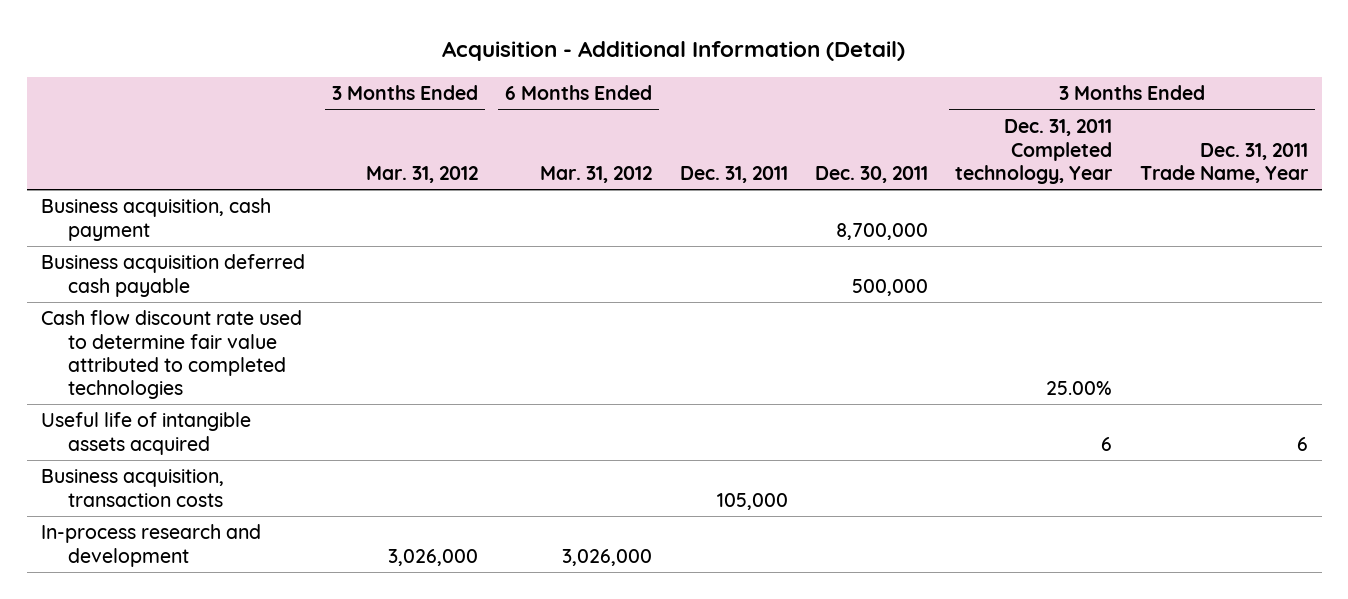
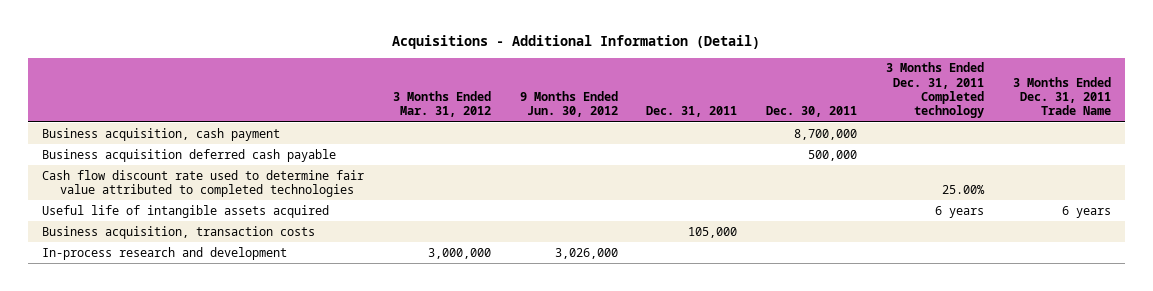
- Acquisition - Additional Information (Detail)
+ Acquisitions - Additional Information (Detail)
- | 3 Months Ended Mar. 31, 2012 | 6 Months Ended Mar. 31, 2012 | Dec. 31, 2011 | Dec. 30, 2011 | 3 Months Ended Dec. 31, 2011 Completed technology, Year | 3 Months Ended Dec. 31, 2011 Trade Name, Year
+ | 3 Months Ended Mar. 31, 2012 | 9 Months Ended Jun. 30, 2012 | Dec. 31, 2011 | Dec. 30, 2011 | 3 Months Ended Dec. 31, 2011 Completed technology | 3 Months Ended Dec. 31, 2011 Trade Name
- In-process research and development | 3,026,000 | 3,026,000 | | | |
+ In-process research and development | 3,000,000 | 3,026,000 | | | |

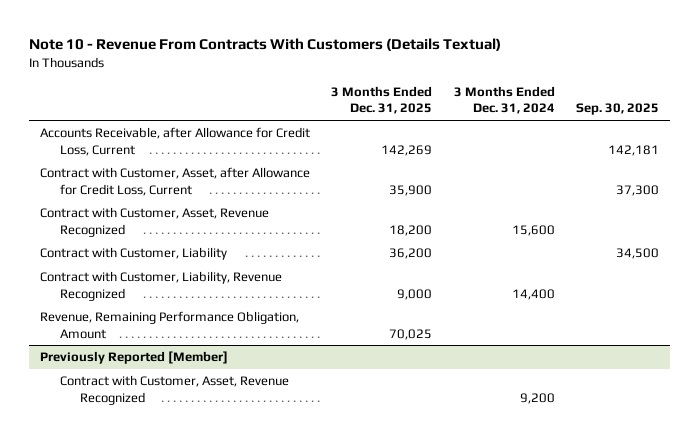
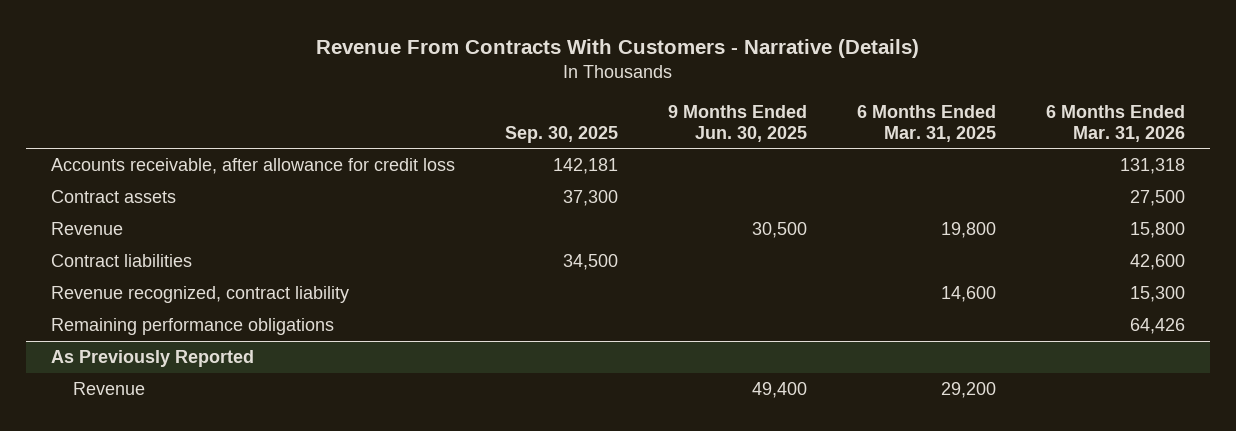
- Note 10 - Revenue From Contracts With Customers (Details Textual)
+ Revenue From Contracts With Customers - Narrative (Details)
- | 3 Months Ended Dec. 31, 2025 | 3 Months Ended Dec. 31, 2024 | Sep. 30, 2025
+ | Sep. 30, 2025 | 9 Months Ended Jun. 30, 2025 | 6 Months Ended Mar. 31, 2025 | 6 Months Ended Mar. 31, 2026
- Accounts Receivable, after Allowance for Credit Loss, Current | 142,269 | | 142,181
- Contract with Customer, Asset, after Allowance for Credit Loss, Current | 35,900 | | 37,300
- Contract with Customer, Asset, Revenue Recognized | 18,200 | 15,600 |
- Contract with Customer, Liability | 36,200 | | 34,500
- Contract with Customer, Liability, Revenue Recognized | 9,000 | 14,400 |
- Revenue, Remaining Performance Obligation, Amount | 70,025 | |
- Previously Reported [Member]
- Contract with Customer, Asset, Revenue Recognized | | 9,200 |
+ Accounts receivable, after allowance for credit loss | 142,181 | | | 131,318
+ Contract assets | 37,300 | | | 27,500
+ Revenue | | 30,500 | 19,800 | 15,800
+ Contract liabilities | 34,500 | | | 42,600
+ Revenue recognized, contract liability | | | 14,600 | 15,300
+ Remaining performance obligations | | | | 64,426
+ As Previously Reported
+ Revenue | | 49,400 | 29,200 |

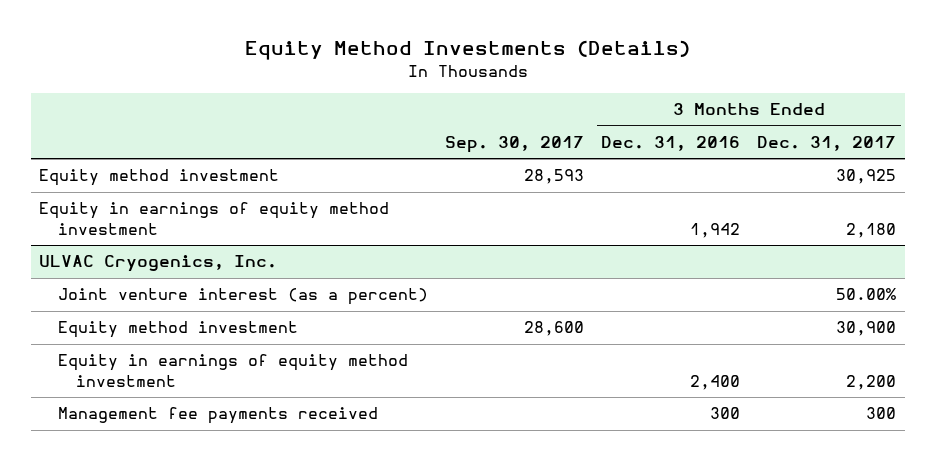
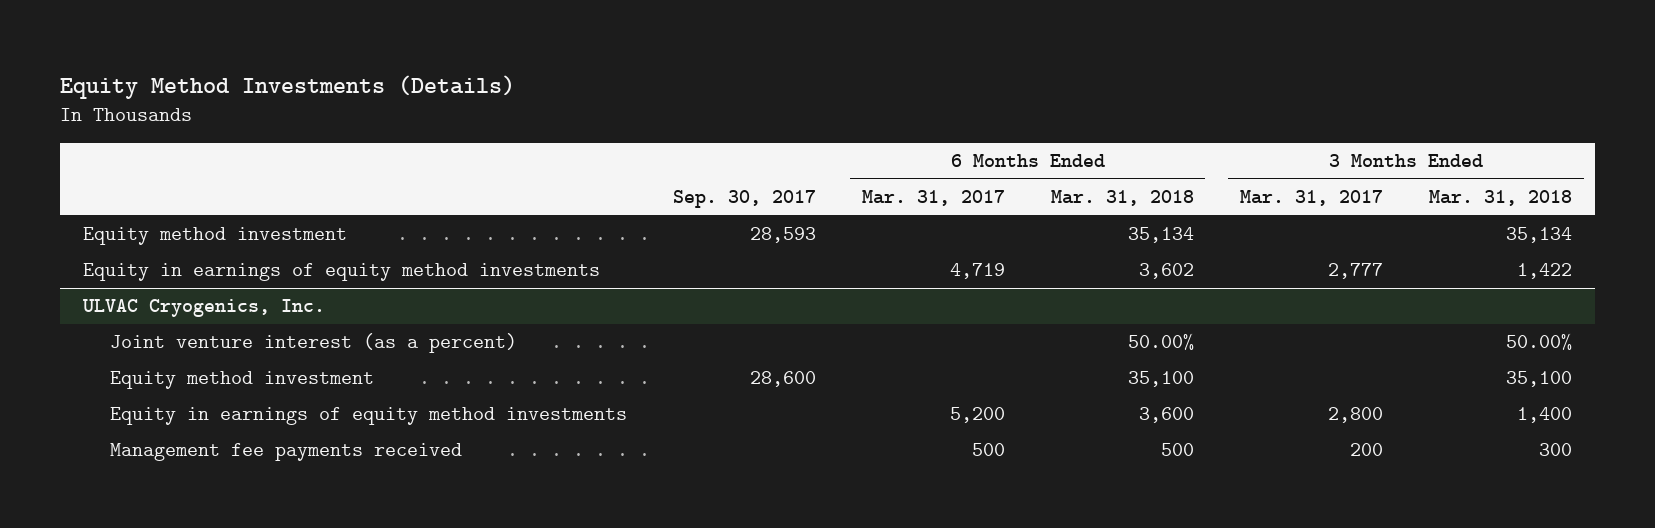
- | Sep. 30, 2017 | 3 Months Ended Dec. 31, 2016 | 3 Months Ended Dec. 31, 2017
+ | Sep. 30, 2017 | 6 Months Ended Mar. 31, 2017 | 6 Months Ended Mar. 31, 2018 | 3 Months Ended Mar. 31, 2017 | 3 Months Ended Mar. 31, 2018
- Equity in earnings of equity method investment | | 1,942 | 2,180
+ Equity in earnings of equity method investments | | 4,719 | 3,602 | 2,777 | 1,422
@ ULVAC Cryogenics, Inc.
- Equity in earnings of equity method investment | | 2,400 | 2,200
+ Equity in earnings of equity method investments | | 5,200 | 3,600 | 2,800 | 1,400

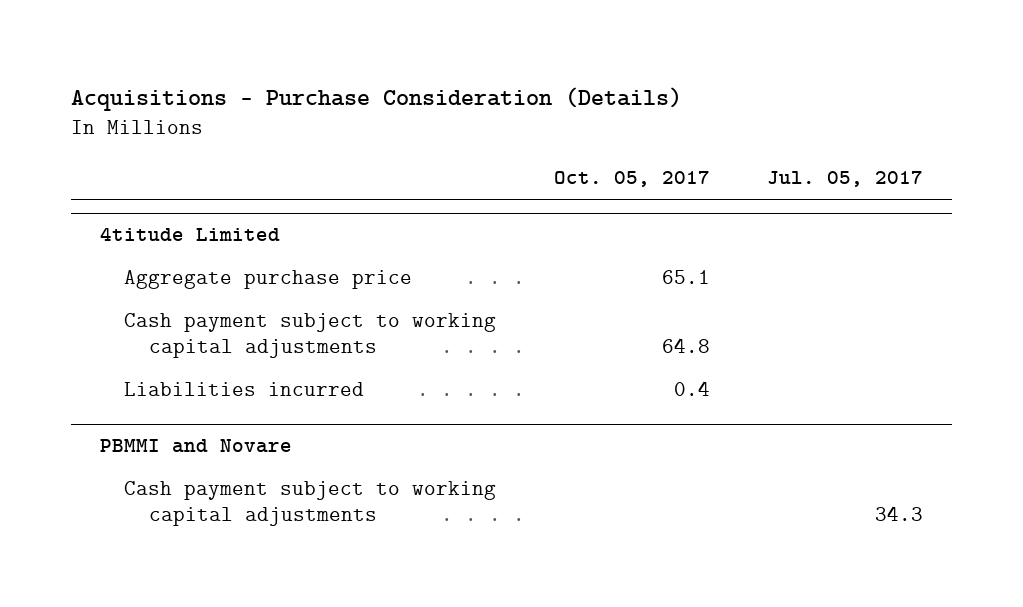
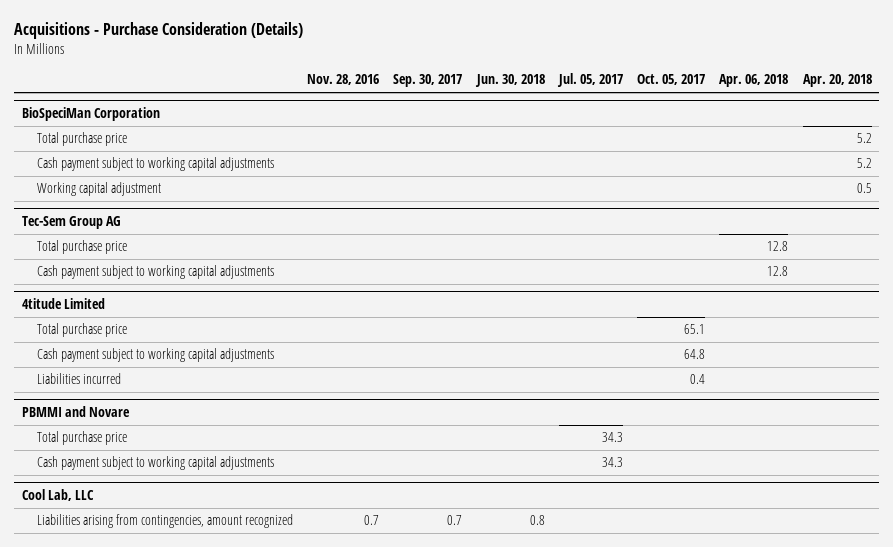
- | Oct. 05, 2017 | Jul. 05, 2017
+ | Nov. 28, 2016 | Sep. 30, 2017 | Jun. 30, 2018 | Jul. 05, 2017 | Oct. 05, 2017 | Apr. 06, 2018 | Apr. 20, 2018
+ BioSpeciMan Corporation
+ Total purchase price | | | | | | | 5.2
+ Cash payment subject to working capital adjustments | | | | | | | 5.2
+ Working capital adjustment | | | | | | | 0.5
+ Tec-Sem Group AG
+ Total purchase price | | | | | | 12.8 |
+ Cash payment subject to working capital adjustments | | | | | | 12.8 |
@ 4titude Limited
- Aggregate purchase price | 65.1 |
+ Total purchase price | | | | | 65.1 | |
@ PBMMI and Novare
+ Total purchase price | | | | 34.3 | | |
+ Cool Lab, LLC
+ Liabilities arising from contingencies, amount recognized | 0.7 | 0.7 | 0.8 | | | |

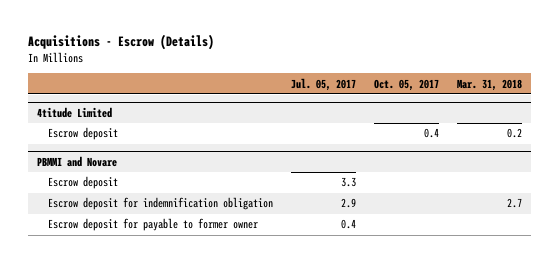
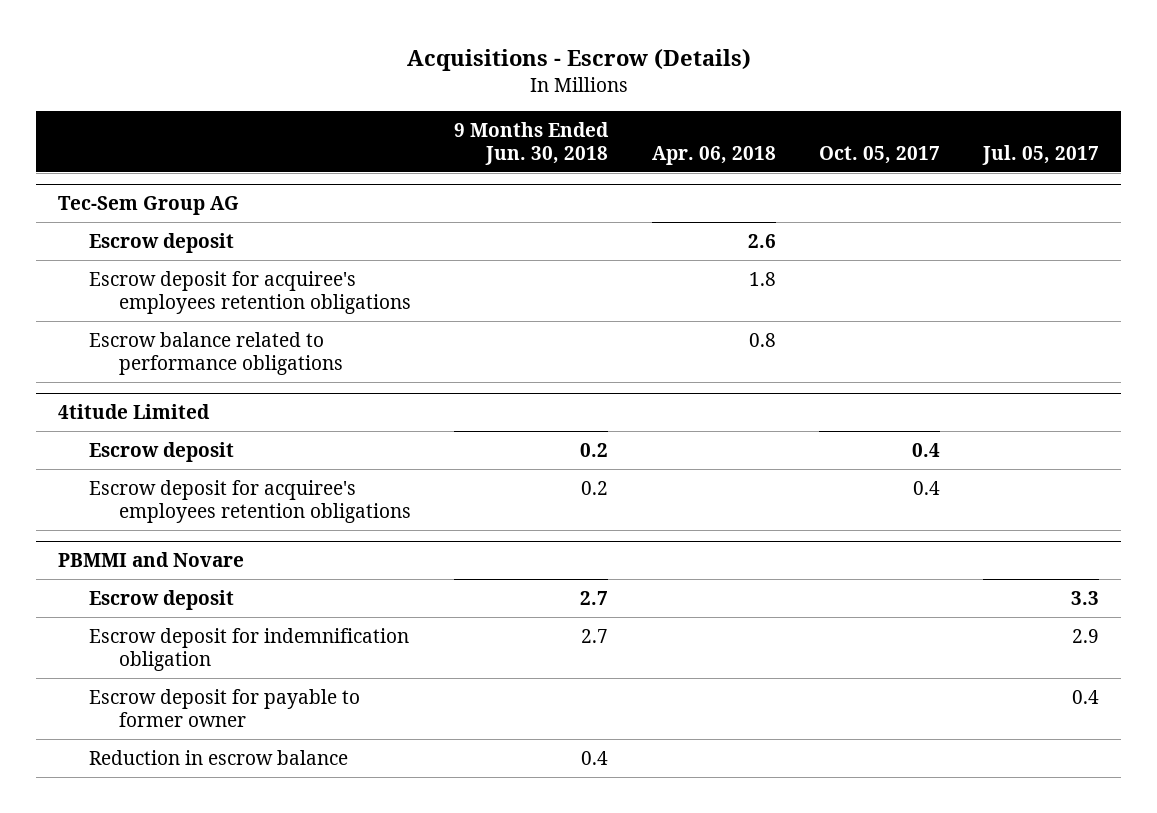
- | Jul. 05, 2017 | Oct. 05, 2017 | Mar. 31, 2018
+ | 9 Months Ended Jun. 30, 2018 | Apr. 06, 2018 | Oct. 05, 2017 | Jul. 05, 2017
+ Tec-Sem Group AG
+ Escrow deposit | | 2.6 | |
+ Escrow deposit for acquiree's employees retention obligations | | 1.8 | |
+ Escrow balance related to performance obligations | | 0.8 | |
@ 4titude Limited
+ Escrow deposit for acquiree's employees retention obligations | 0.2 | | 0.4 |
@ PBMMI and Novare
+ Reduction in escrow balance | 0.4 | | |

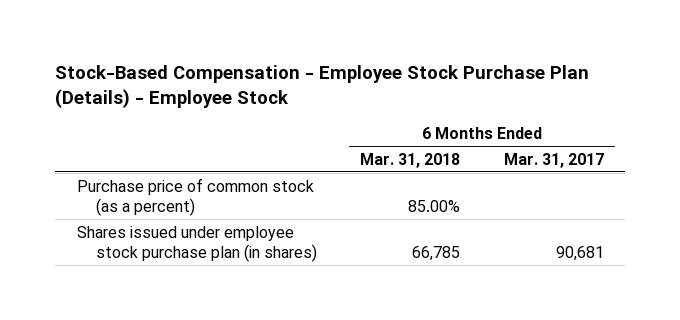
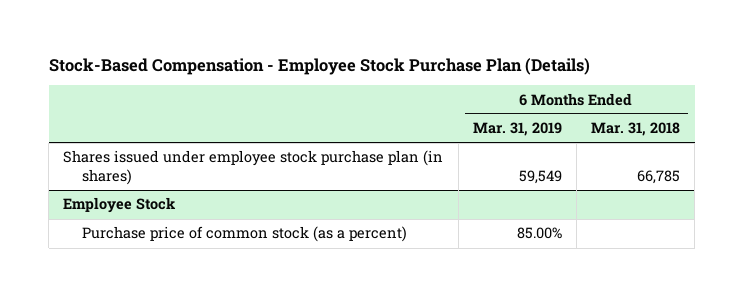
- Stock-Based Compensation - Employee Stock Purchase Plan (Details) - Employee Stock
+ Stock-Based Compensation - Employee Stock Purchase Plan (Details)
- | 6 Months Ended Mar. 31, 2018 | 6 Months Ended Mar. 31, 2017
+ | 6 Months Ended Mar. 31, 2019 | 6 Months Ended Mar. 31, 2018
- Purchase price of common stock (as a percent) | 85.00% |
+ Employee Stock
+ Purchase price of common stock (as a percent) | 85.00% |

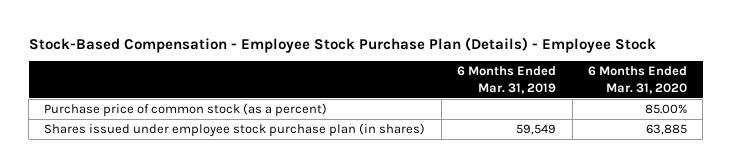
- Stock-Based Compensation - Employee Stock Purchase Plan (Details)
+ Stock-Based Compensation - Employee Stock Purchase Plan (Details) - Employee Stock
- | 6 Months Ended Mar. 31, 2019 | 6 Months Ended Mar. 31, 2018
+ | 6 Months Ended Mar. 31, 2019 | 6 Months Ended Mar. 31, 2020
+ Purchase price of common stock (as a percent) | | 85.00%
- Employee Stock
- Purchase price of common stock (as a percent) | 85.00% |

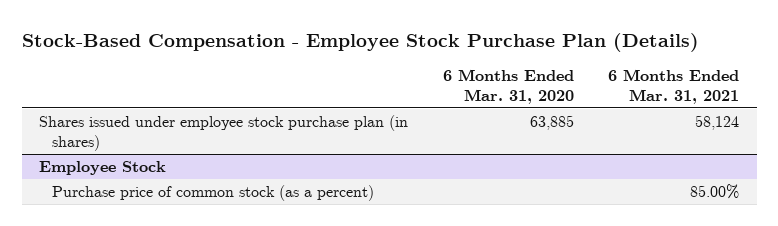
- Stock-Based Compensation - Employee Stock Purchase Plan (Details) - Employee Stock
+ Stock-Based Compensation - Employee Stock Purchase Plan (Details)
- | 6 Months Ended Mar. 31, 2019 | 6 Months Ended Mar. 31, 2020
+ | 6 Months Ended Mar. 31, 2020 | 6 Months Ended Mar. 31, 2021
- Purchase price of common stock (as a percent) | | 85.00%
+ Employee Stock
+ Purchase price of common stock (as a percent) | | 85.00%

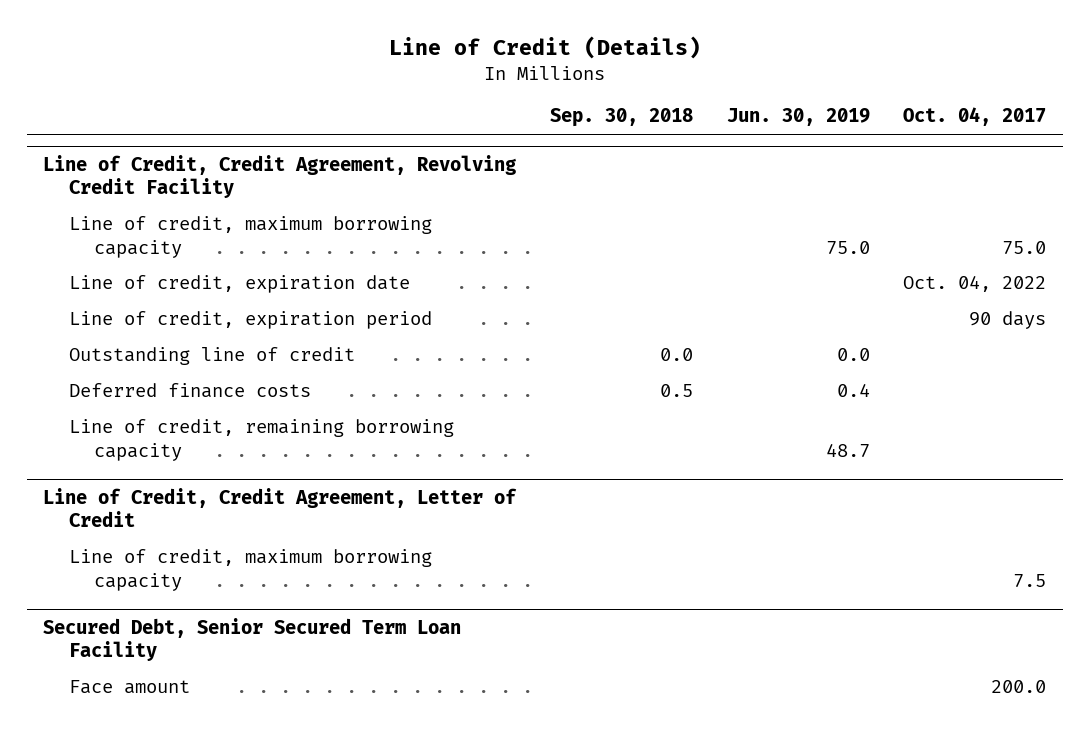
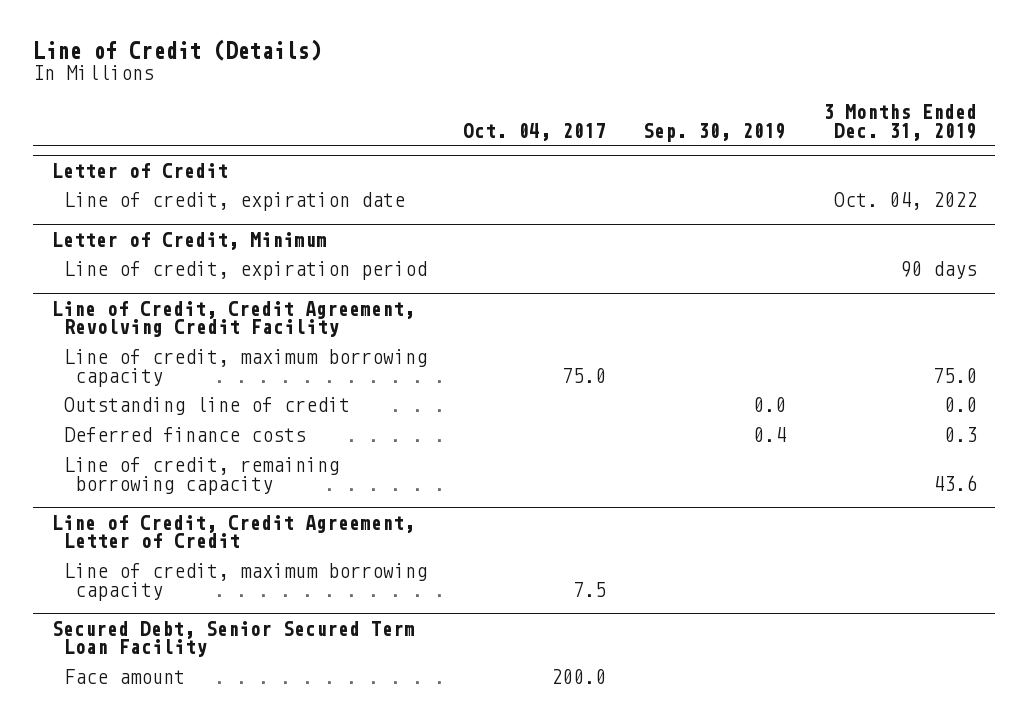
- | Sep. 30, 2018 | Jun. 30, 2019 | Oct. 04, 2017
+ | Oct. 04, 2017 | Sep. 30, 2019 | 3 Months Ended Dec. 31, 2019
+ Letter of Credit
+ Line of credit, expiration date | | | Oct. 04, 2022
+ Letter of Credit, Minimum
+ Line of credit, expiration period | | | 90 days
@ Line of Credit, Credit Agreement, Revolving Credit Facility
- Line of credit, expiration date | | | Oct. 04, 2022
- Line of credit, expiration period | | | 90 days

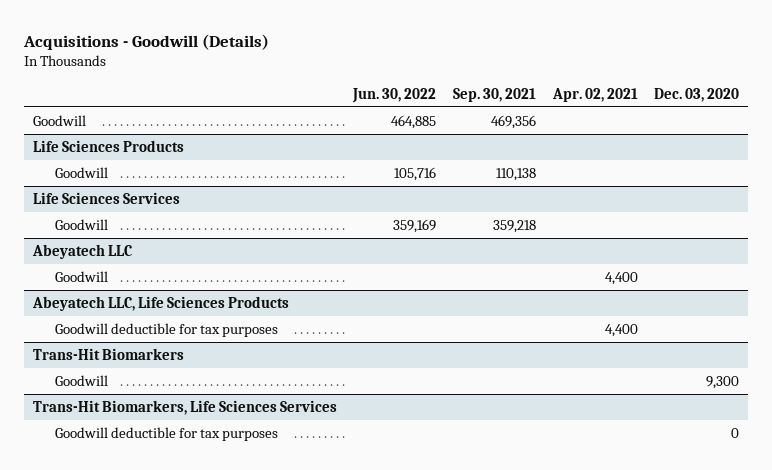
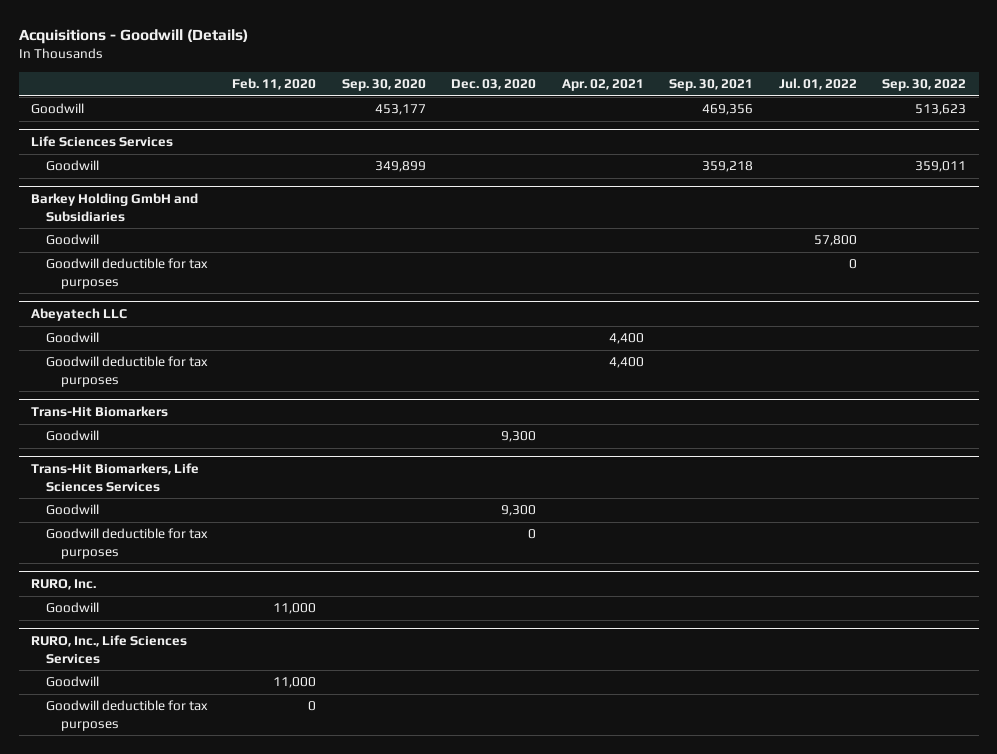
- | Jun. 30, 2022 | Sep. 30, 2021 | Apr. 02, 2021 | Dec. 03, 2020
+ | Feb. 11, 2020 | Sep. 30, 2020 | Dec. 03, 2020 | Apr. 02, 2021 | Sep. 30, 2021 | Jul. 01, 2022 | Sep. 30, 2022
- Life Sciences Products
- Goodwill | 105,716 | 110,138 | |
+ Barkey Holding GmbH and Subsidiaries
+ Goodwill | | | | | | 57,800 |
+ Goodwill deductible for tax purposes | | | | | | 0 |
- Abeyatech LLC, Life Sciences Products
- Goodwill deductible for tax purposes | | | 4,400 |
@ Abeyatech LLC
+ Goodwill deductible for tax purposes | | | | 4,400 | | |
@ Trans-Hit Biomarkers, Life Sciences Services
+ Goodwill | | | 9,300 | | | |
+ RURO, Inc.
+ Goodwill | 11,000 | | | | | |
+ RURO, Inc., Life Sciences Services
+ Goodwill | 11,000 | | | | | |
+ Goodwill deductible for tax purposes | 0 | | | | | |

